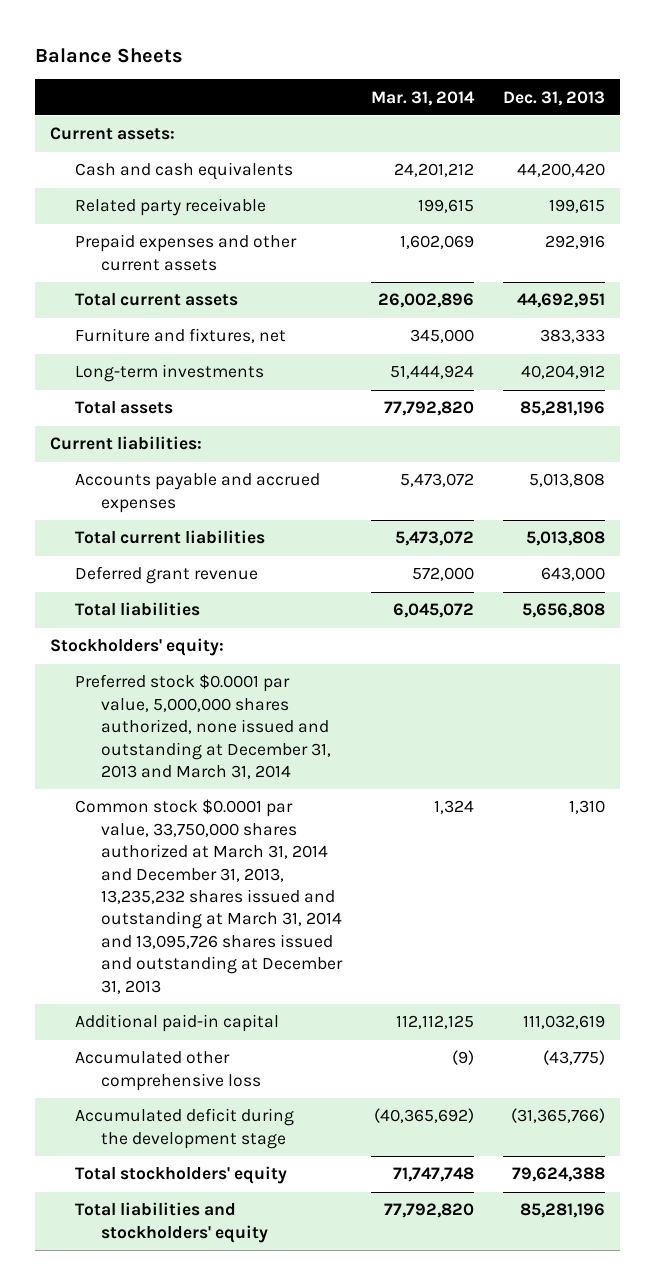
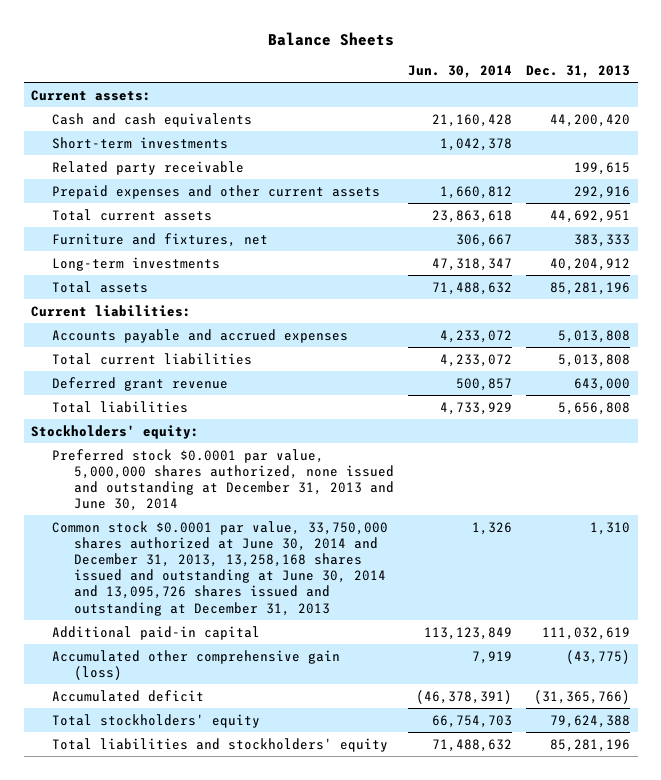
- | Mar. 31, 2014 | Dec. 31, 2013
+ | Jun. 30, 2014 | Dec. 31, 2013
+ Short-term investments | 1,042,378 |
- Preferred stock $0.0001 par value, 5,000,000 shares authorized, none issued and outstanding at December 31, 2013 and March 31, 2014
- Common stock $0.0001 par value, 33,750,000 shares authorized at March 31, 2014 and December 31, 2013, 13,235,232 shares issued and outstanding at March 31, 2014 and 13,095,726 shares issued and outstanding at December 31, 2013 | 1,324 | 1,310
+ Preferred stock $0.0001 par value, 5,000,000 shares authorized, none issued and outstanding at December 31, 2013 and June 30, 2014
+ Common stock $0.0001 par value, 33,750,000 shares authorized at June 30, 2014 and December 31, 2013, 13,258,168 shares issued and outstanding at June 30, 2014 and 13,095,726 shares issued and outstanding at December 31, 2013 | 1,326 | 1,310
- Accumulated other comprehensive loss | (9) | (43,775)
- Accumulated deficit during the development stage | (40,365,692) | (31,365,766)
+ Accumulated other comprehensive gain (loss) | 7,919 | (43,775)
+ Accumulated deficit | (46,378,391) | (31,365,766)

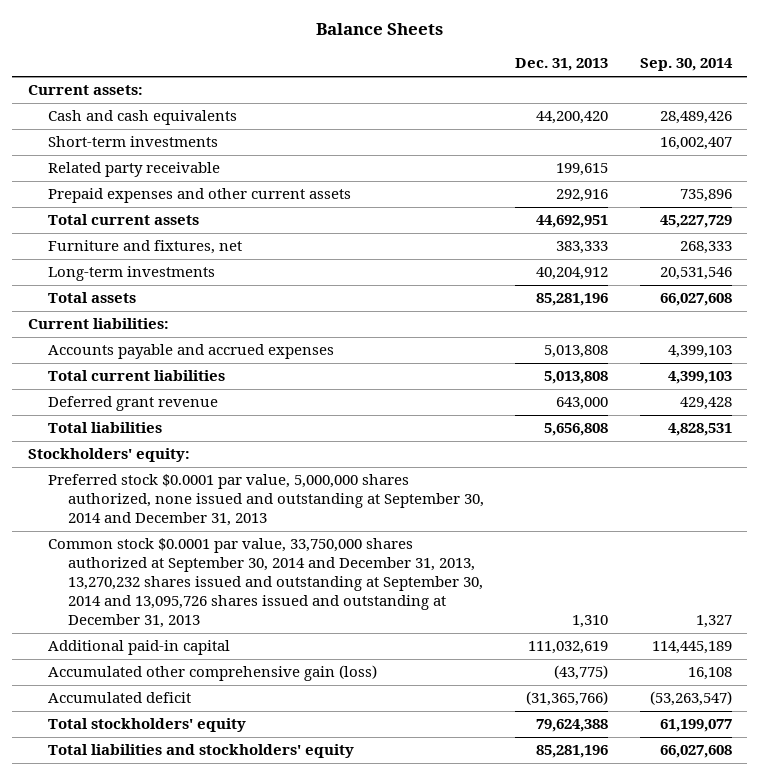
- | Jun. 30, 2014 | Dec. 31, 2013
+ | Dec. 31, 2013 | Sep. 30, 2014
- Preferred stock $0.0001 par value, 5,000,000 shares authorized, none issued and outstanding at December 31, 2013 and June 30, 2014
- Common stock $0.0001 par value, 33,750,000 shares authorized at June 30, 2014 and December 31, 2013, 13,258,168 shares issued and outstanding at June 30, 2014 and 13,095,726 shares issued and outstanding at December 31, 2013 | 1,326 | 1,310
+ Preferred stock $0.0001 par value, 5,000,000 shares authorized, none issued and outstanding at September 30, 2014 and December 31, 2013
+ Common stock $0.0001 par value, 33,750,000 shares authorized at September 30, 2014 and December 31, 2013, 13,270,232 shares issued and outstanding at September 30, 2014 and 13,095,726 shares issued and outstanding at December 31, 2013 | 1,310 | 1,327

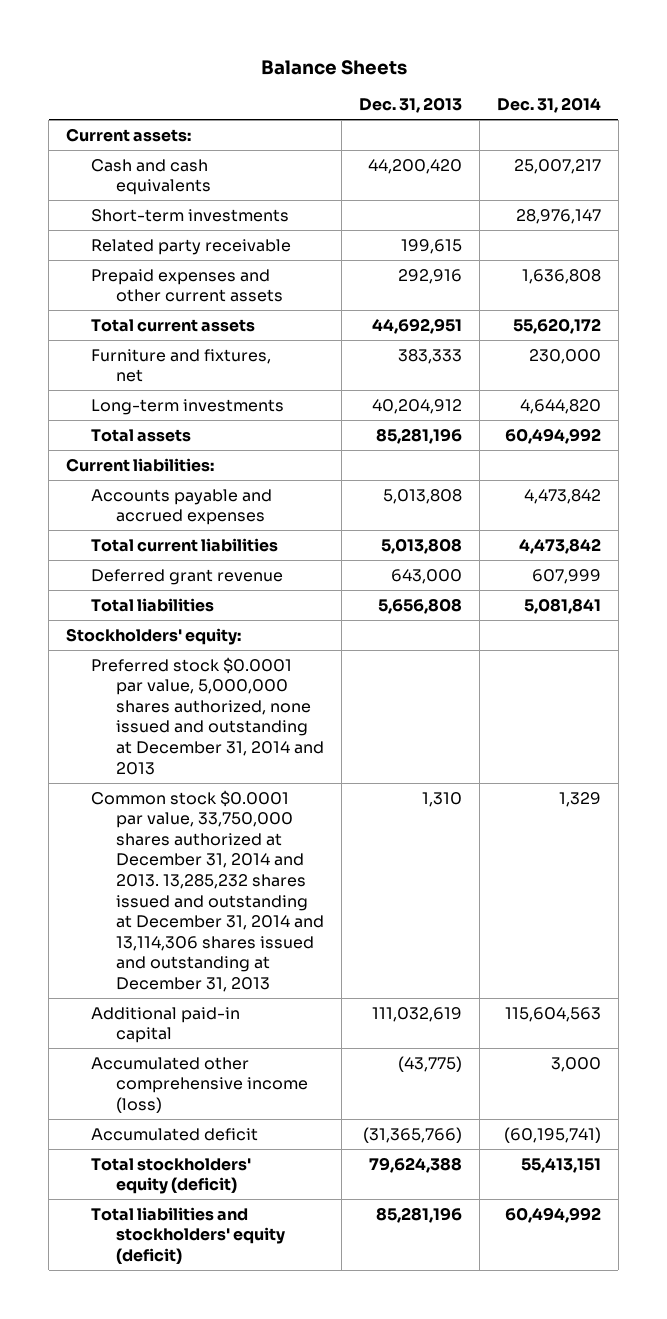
- | Dec. 31, 2013 | Sep. 30, 2014
+ | Dec. 31, 2013 | Dec. 31, 2014
- Preferred stock $0.0001 par value, 5,000,000 shares authorized, none issued and outstanding at September 30, 2014 and December 31, 2013
- Common stock $0.0001 par value, 33,750,000 shares authorized at September 30, 2014 and December 31, 2013, 13,270,232 shares issued and outstanding at September 30, 2014 and 13,095,726 shares issued and outstanding at December 31, 2013 | 1,310 | 1,327
+ Preferred stock $0.0001 par value, 5,000,000 shares authorized, none issued and outstanding at December 31, 2014 and 2013
+ Common stock $0.0001 par value, 33,750,000 shares authorized at December 31, 2014 and 2013. 13,285,232 shares issued and outstanding at December 31, 2014 and 13,114,306 shares issued and outstanding at December 31, 2013 | 1,310 | 1,329
- Accumulated other comprehensive gain (loss) | (43,775) | 16,108
+ Accumulated other comprehensive income (loss) | (43,775) | 3,000
- Total stockholders' equity | 79,624,388 | 61,199,077
- Total liabilities and stockholders' equity | 85,281,196 | 66,027,608
+ Total stockholders' equity (deficit) | 79,624,388 | 55,413,151
+ Total liabilities and stockholders' equity (deficit) | 85,281,196 | 60,494,992

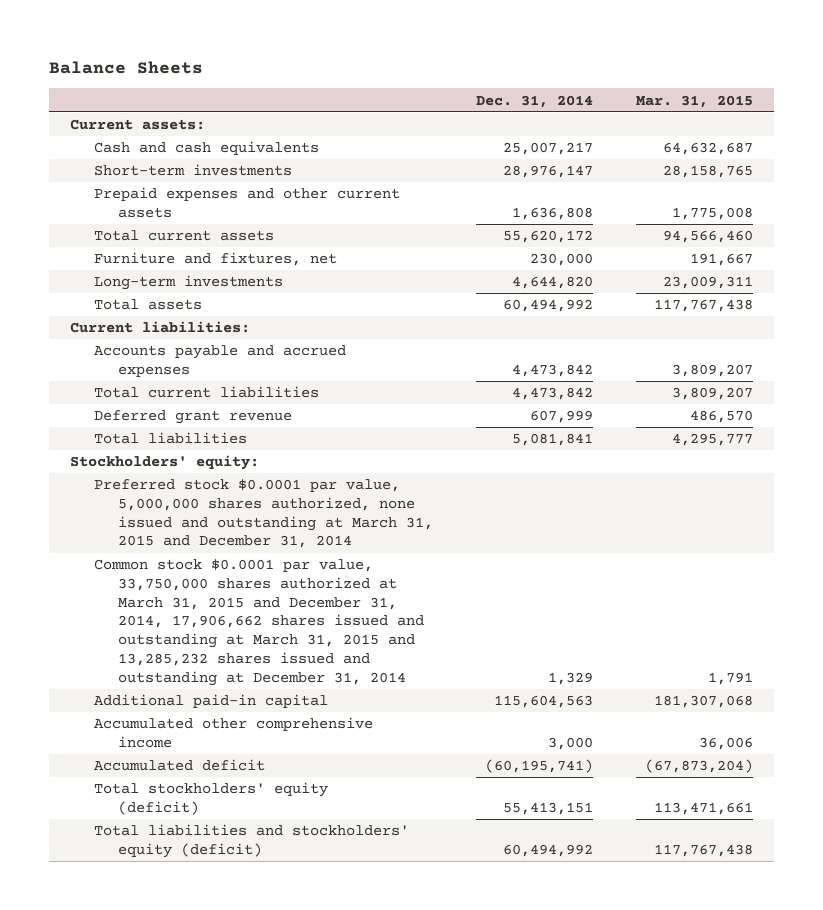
- | Dec. 31, 2013 | Dec. 31, 2014
+ | Dec. 31, 2014 | Mar. 31, 2015
- Related party receivable | 199,615 |
- Preferred stock $0.0001 par value, 5,000,000 shares authorized, none issued and outstanding at December 31, 2014 and 2013
- Common stock $0.0001 par value, 33,750,000 shares authorized at December 31, 2014 and 2013. 13,285,232 shares issued and outstanding at December 31, 2014 and 13,114,306 shares issued and outstanding at December 31, 2013 | 1,310 | 1,329
+ Preferred stock $0.0001 par value, 5,000,000 shares authorized, none issued and outstanding at March 31, 2015 and December 31, 2014
+ Common stock $0.0001 par value, 33,750,000 shares authorized at March 31, 2015 and December 31, 2014, 17,906,662 shares issued and outstanding at March 31, 2015 and 13,285,232 shares issued and outstanding at December 31, 2014 | 1,329 | 1,791
- Accumulated other comprehensive income (loss) | (43,775) | 3,000
+ Accumulated other comprehensive income | 3,000 | 36,006

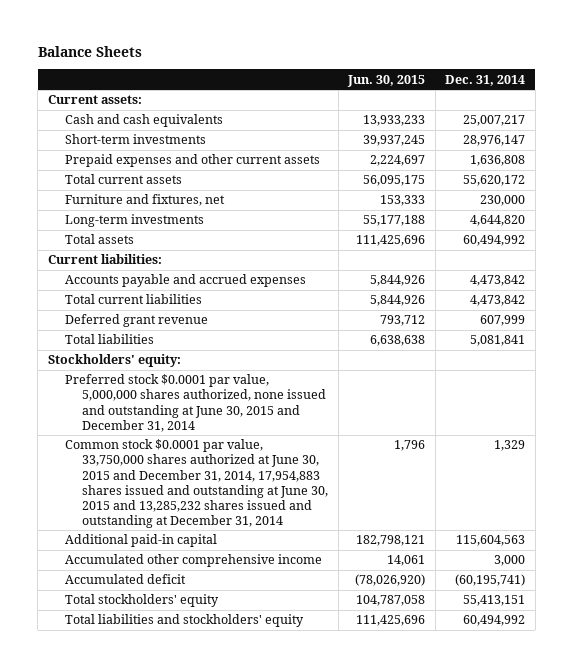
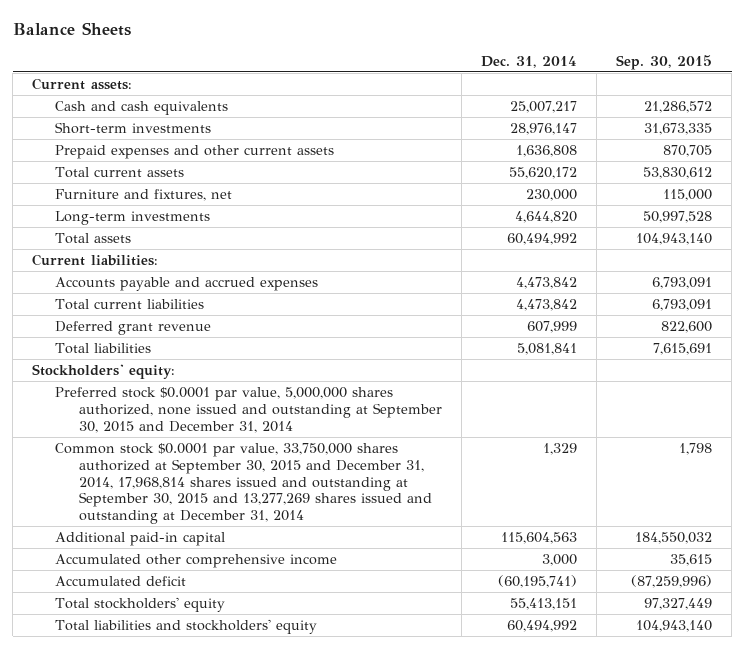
- | Jun. 30, 2015 | Dec. 31, 2014
+ | Dec. 31, 2014 | Sep. 30, 2015
- Preferred stock $0.0001 par value, 5,000,000 shares authorized, none issued and outstanding at June 30, 2015 and December 31, 2014
- Common stock $0.0001 par value, 33,750,000 shares authorized at June 30, 2015 and December 31, 2014, 17,954,883 shares issued and outstanding at June 30, 2015 and 13,285,232 shares issued and outstanding at December 31, 2014 | 1,796 | 1,329
+ Preferred stock $0.0001 par value, 5,000,000 shares authorized, none issued and outstanding at September 30, 2015 and December 31, 2014
+ Common stock $0.0001 par value, 33,750,000 shares authorized at September 30, 2015 and December 31, 2014, 17,968,814 shares issued and outstanding at September 30, 2015 and 13,277,269 shares issued and outstanding at December 31, 2014 | 1,329 | 1,798

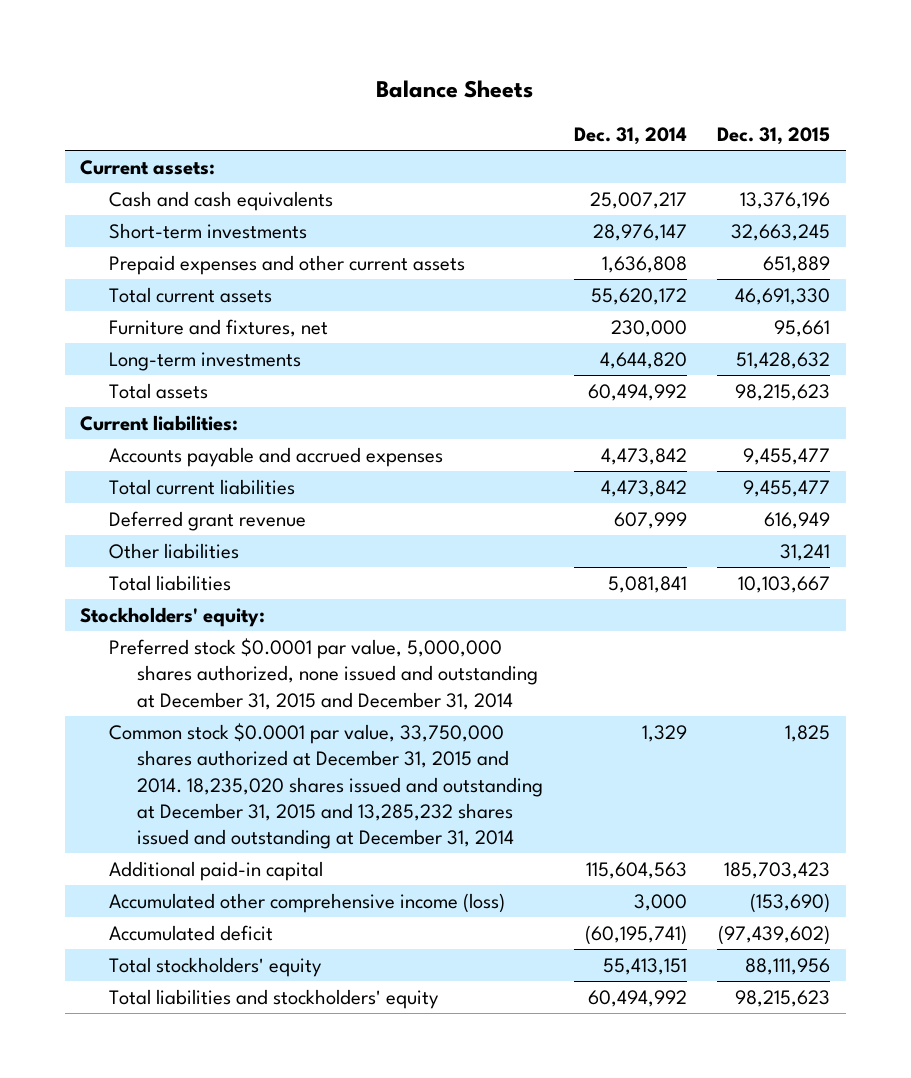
- | Dec. 31, 2014 | Sep. 30, 2015
+ | Dec. 31, 2014 | Dec. 31, 2015
+ Other liabilities | | 31,241
- Preferred stock $0.0001 par value, 5,000,000 shares authorized, none issued and outstanding at September 30, 2015 and December 31, 2014
- Common stock $0.0001 par value, 33,750,000 shares authorized at September 30, 2015 and December 31, 2014, 17,968,814 shares issued and outstanding at September 30, 2015 and 13,277,269 shares issued and outstanding at December 31, 2014 | 1,329 | 1,798
+ Preferred stock $0.0001 par value, 5,000,000 shares authorized, none issued and outstanding at December 31, 2015 and December 31, 2014
+ Common stock $0.0001 par value, 33,750,000 shares authorized at December 31, 2015 and 2014. 18,235,020 shares issued and outstanding at December 31, 2015 and 13,285,232 shares issued and outstanding at December 31, 2014 | 1,329 | 1,825
- Accumulated other comprehensive income | 3,000 | 35,615
+ Accumulated other comprehensive income (loss) | 3,000 | (153,690)

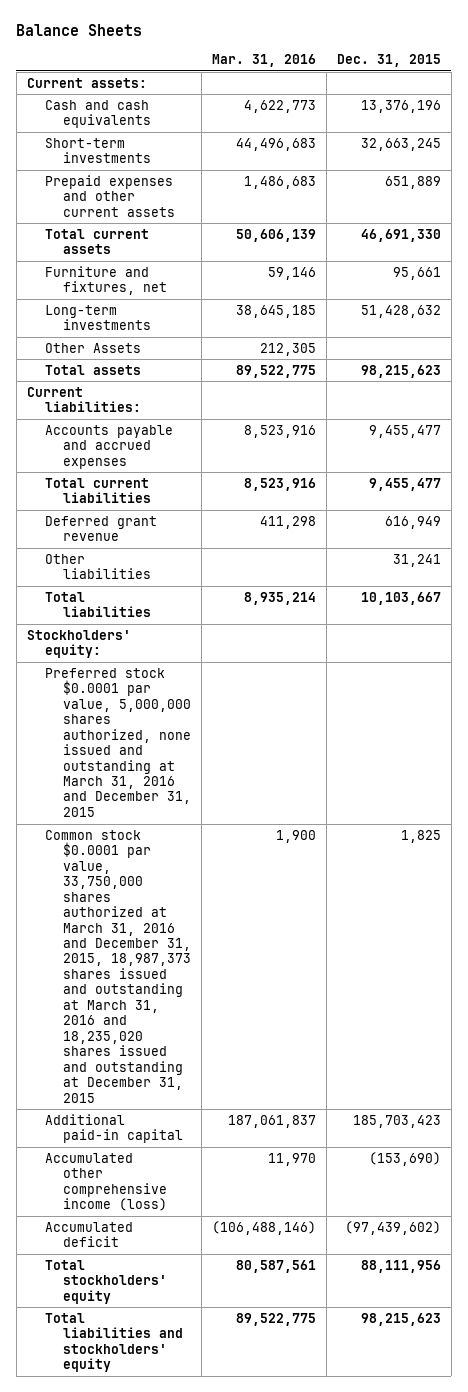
- | Dec. 31, 2014 | Dec. 31, 2015
+ | Mar. 31, 2016 | Dec. 31, 2015
+ Other Assets | 212,305 |
- Preferred stock $0.0001 par value, 5,000,000 shares authorized, none issued and outstanding at December 31, 2015 and December 31, 2014
- Common stock $0.0001 par value, 33,750,000 shares authorized at December 31, 2015 and 2014. 18,235,020 shares issued and outstanding at December 31, 2015 and 13,285,232 shares issued and outstanding at December 31, 2014 | 1,329 | 1,825
+ Preferred stock $0.0001 par value, 5,000,000 shares authorized, none issued and outstanding at March 31, 2016 and December 31, 2015
+ Common stock $0.0001 par value, 33,750,000 shares authorized at March 31, 2016 and December 31, 2015, 18,987,373 shares issued and outstanding at March 31, 2016 and 18,235,020 shares issued and outstanding at December 31, 2015 | 1,900 | 1,825

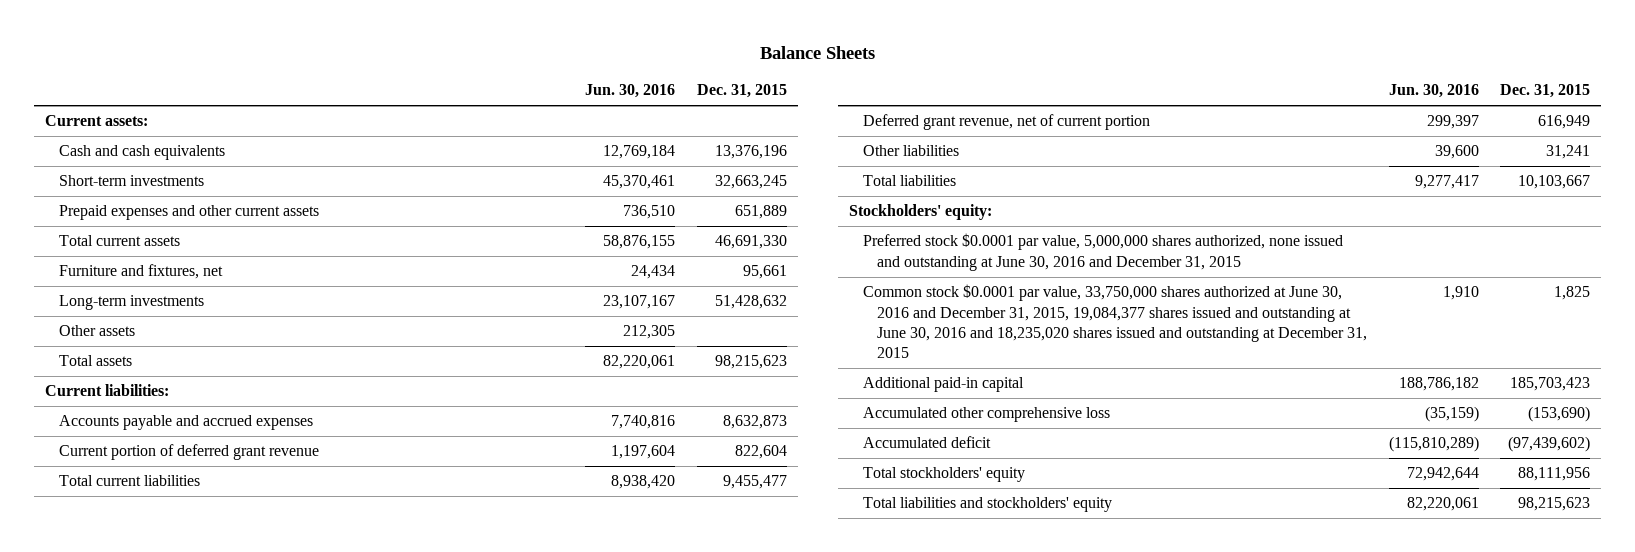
- | Mar. 31, 2016 | Dec. 31, 2015
+ | Jun. 30, 2016 | Dec. 31, 2015
- Other Assets | 212,305 |
+ Other assets | 212,305 |
- Accounts payable and accrued expenses | 8,523,916 | 9,455,477
+ Accounts payable and accrued expenses | 7,740,816 | 8,632,873
+ Current portion of deferred grant revenue | 1,197,604 | 822,604
- Deferred grant revenue | 411,298 | 616,949
+ Deferred grant revenue, net of current portion | 299,397 | 616,949
- Preferred stock $0.0001 par value, 5,000,000 shares authorized, none issued and outstanding at March 31, 2016 and December 31, 2015
- Common stock $0.0001 par value, 33,750,000 shares authorized at March 31, 2016 and December 31, 2015, 18,987,373 shares issued and outstanding at March 31, 2016 and 18,235,020 shares issued and outstanding at December 31, 2015 | 1,900 | 1,825
+ Preferred stock $0.0001 par value, 5,000,000 shares authorized, none issued and outstanding at June 30, 2016 and December 31, 2015
+ Common stock $0.0001 par value, 33,750,000 shares authorized at June 30, 2016 and December 31, 2015, 19,084,377 shares issued and outstanding at June 30, 2016 and 18,235,020 shares issued and outstanding at December 31, 2015 | 1,910 | 1,825
- Accumulated other comprehensive income (loss) | 11,970 | (153,690)
+ Accumulated other comprehensive loss | (35,159) | (153,690)

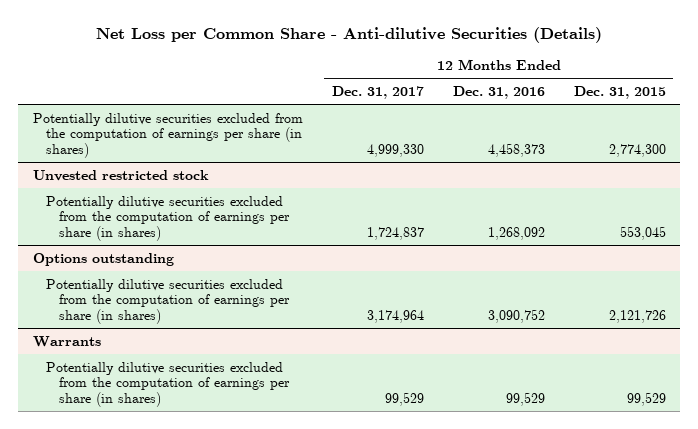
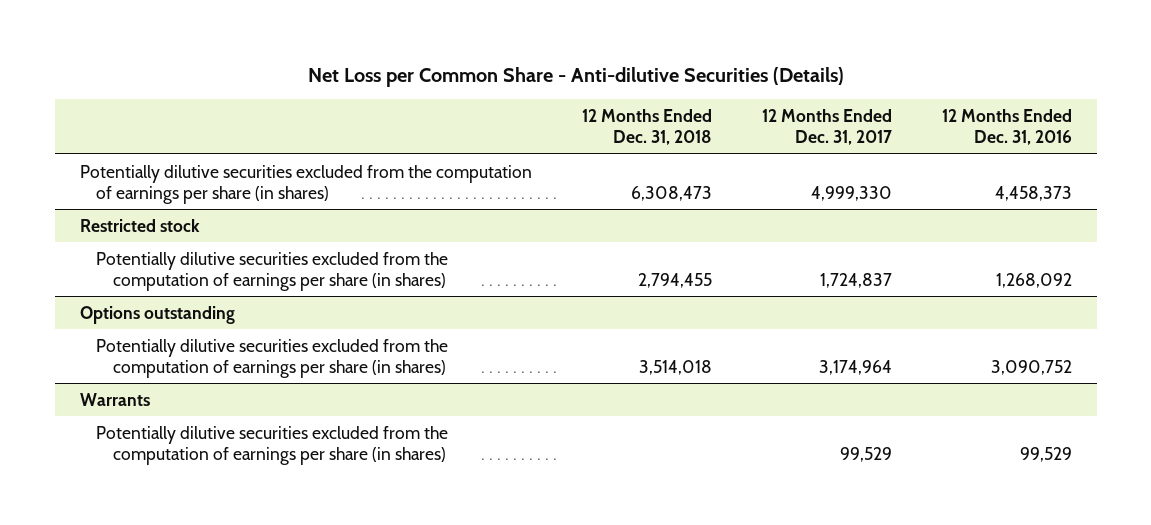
- | 12 Months Ended Dec. 31, 2017 | 12 Months Ended Dec. 31, 2016 | 12 Months Ended Dec. 31, 2015
+ | 12 Months Ended Dec. 31, 2018 | 12 Months Ended Dec. 31, 2017 | 12 Months Ended Dec. 31, 2016
- Unvested restricted stock
+ Restricted stock

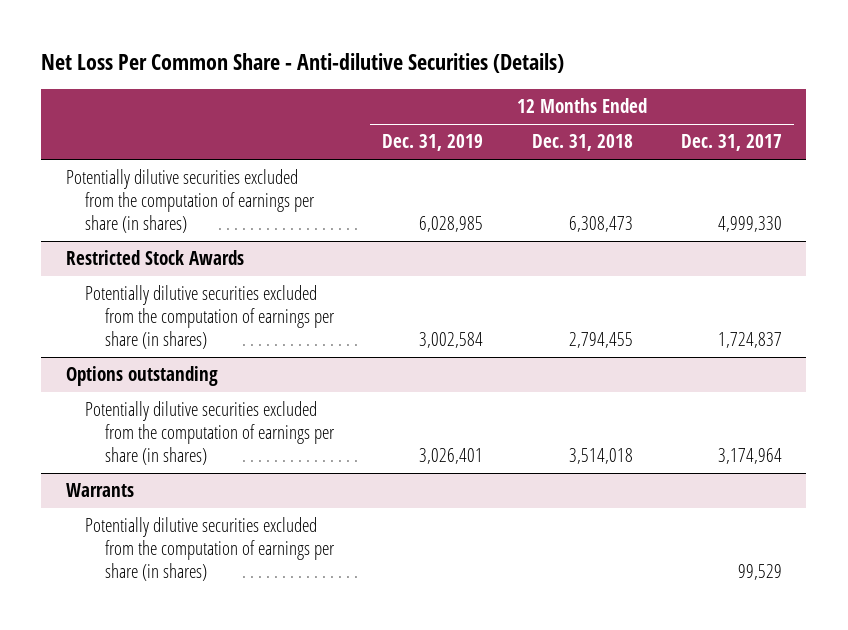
- Net Loss per Common Share - Anti-dilutive Securities (Details)
+ Net Loss Per Common Share - Anti-dilutive Securities (Details)
- | 12 Months Ended Dec. 31, 2018 | 12 Months Ended Dec. 31, 2017 | 12 Months Ended Dec. 31, 2016
+ | 12 Months Ended Dec. 31, 2019 | 12 Months Ended Dec. 31, 2018 | 12 Months Ended Dec. 31, 2017
- Restricted stock
+ Restricted Stock Awards

